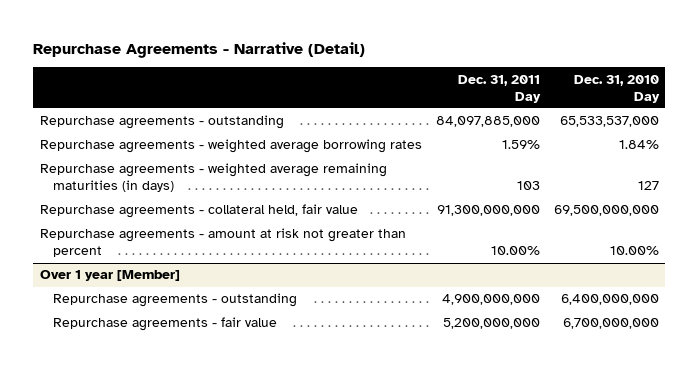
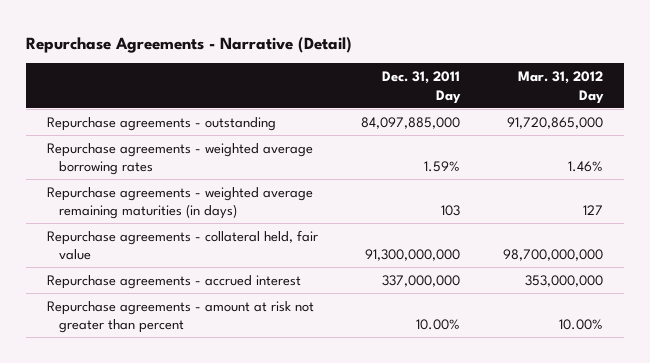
- | Dec. 31, 2011 Day | Dec. 31, 2010 Day
+ | Dec. 31, 2011 Day | Mar. 31, 2012 Day
+ Repurchase agreements - accrued interest | 337,000,000 | 353,000,000
- Over 1 year [Member]
- Repurchase agreements - outstanding | 4,900,000,000 | 6,400,000,000
- Repurchase agreements - fair value | 5,200,000,000 | 6,700,000,000

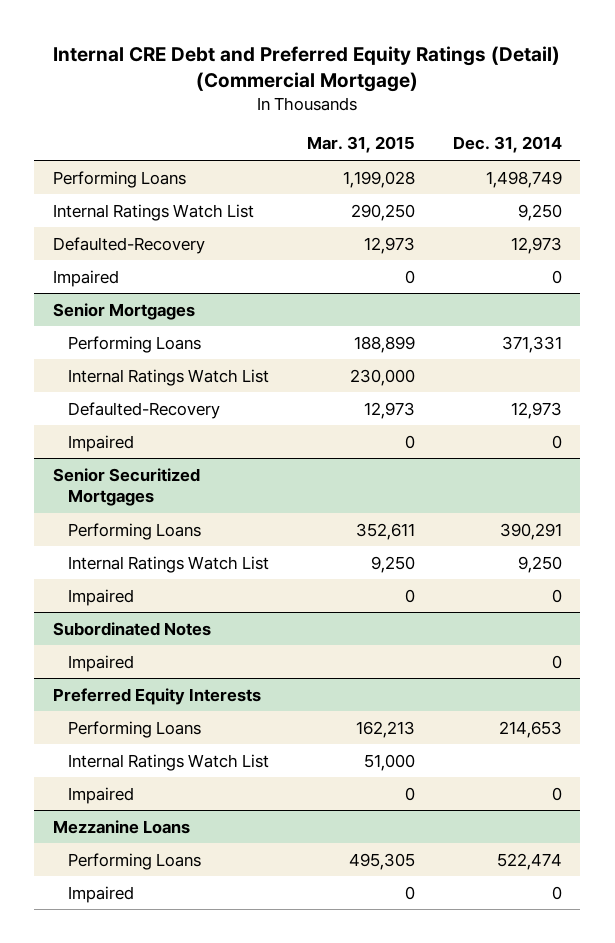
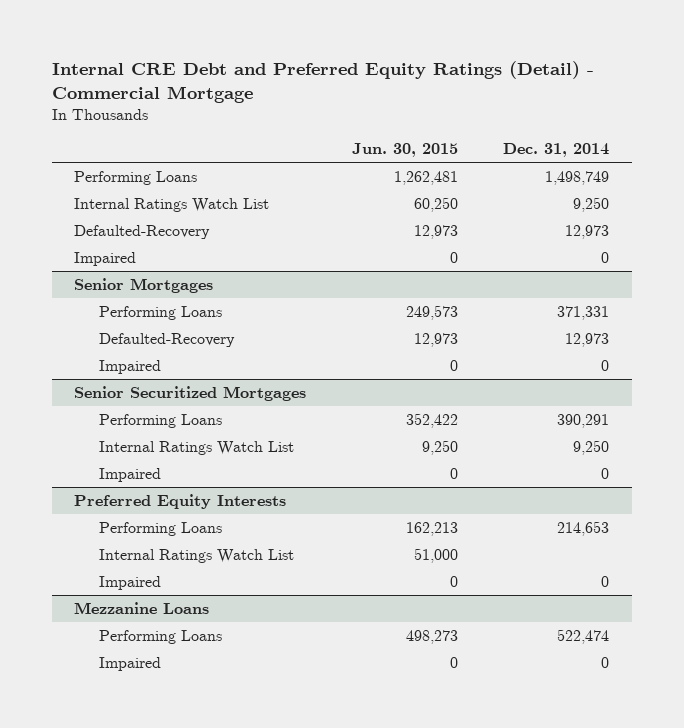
- Internal CRE Debt and Preferred Equity Ratings (Detail) (Commercial Mortgage)
+ Internal CRE Debt and Preferred Equity Ratings (Detail) - Commercial Mortgage
- | Mar. 31, 2015 | Dec. 31, 2014
+ | Jun. 30, 2015 | Dec. 31, 2014
@ Senior Mortgages
- Internal Ratings Watch List | 230,000 |
- Subordinated Notes
- Impaired | | 0

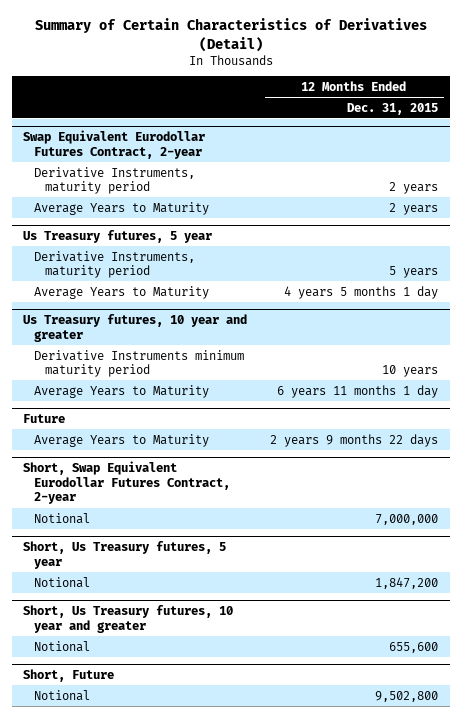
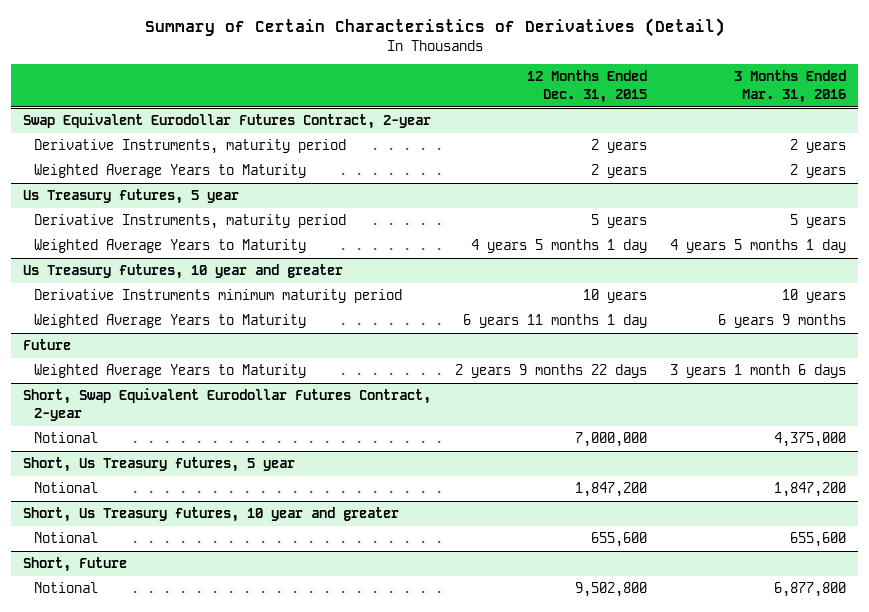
- | 12 Months Ended Dec. 31, 2015
+ | 12 Months Ended Dec. 31, 2015 | 3 Months Ended Mar. 31, 2016
@ Swap Equivalent Eurodollar Futures Contract, 2-year
- Average Years to Maturity | 2 years
+ Weighted Average Years to Maturity | 2 years | 2 years
@ Us Treasury futures, 5 year
- Average Years to Maturity | 4 years 5 months 1 day
+ Weighted Average Years to Maturity | 4 years 5 months 1 day | 4 years 5 months 1 day
@ Us Treasury futures, 10 year and greater
- Average Years to Maturity | 6 years 11 months 1 day
+ Weighted Average Years to Maturity | 6 years 11 months 1 day | 6 years 9 months
@ Future
- Average Years to Maturity | 2 years 9 months 22 days
+ Weighted Average Years to Maturity | 2 years 9 months 22 days | 3 years 1 month 6 days

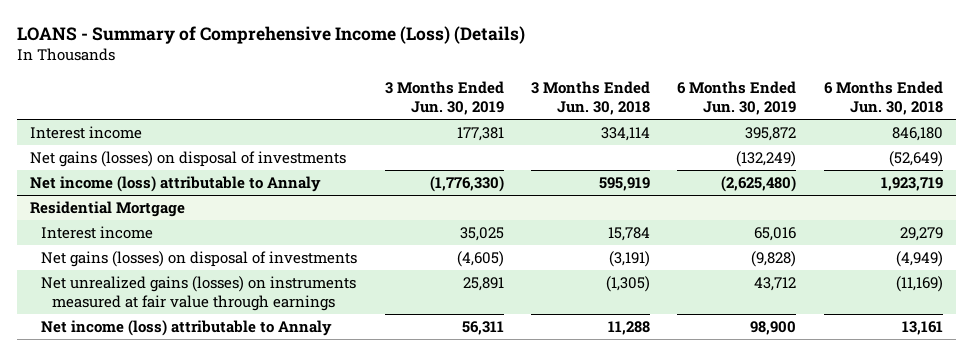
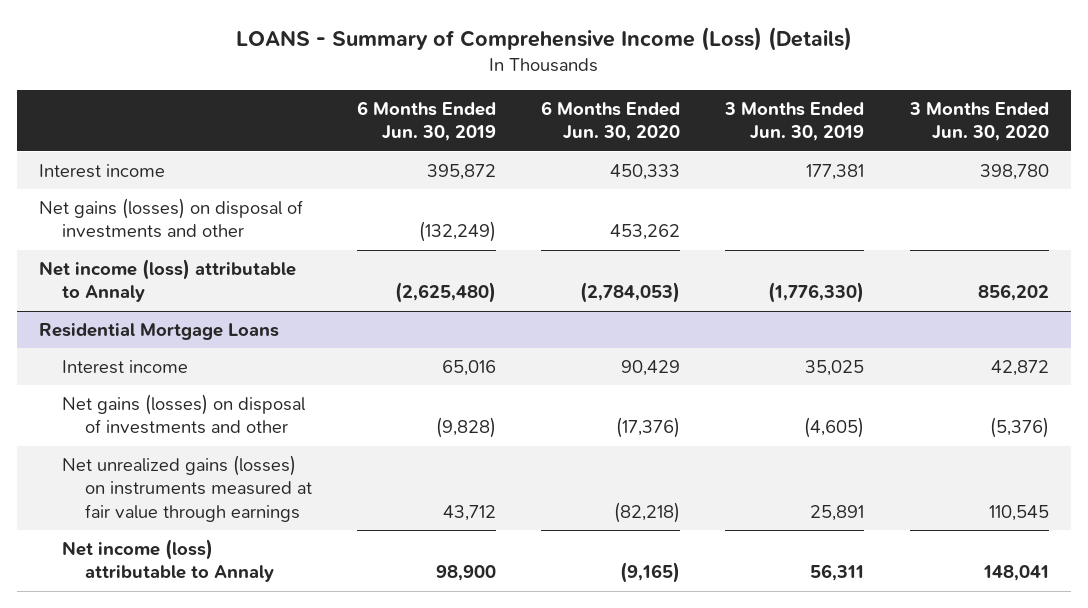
- | 3 Months Ended Jun. 30, 2019 | 3 Months Ended Jun. 30, 2018 | 6 Months Ended Jun. 30, 2019 | 6 Months Ended Jun. 30, 2018
+ | 6 Months Ended Jun. 30, 2019 | 6 Months Ended Jun. 30, 2020 | 3 Months Ended Jun. 30, 2019 | 3 Months Ended Jun. 30, 2020
- Net gains (losses) on disposal of investments | | | (132,249) | (52,649)
+ Net gains (losses) on disposal of investments and other | (132,249) | 453,262 | |
- Residential Mortgage
+ Residential Mortgage Loans
- Net gains (losses) on disposal of investments | (4,605) | (3,191) | (9,828) | (4,949)
+ Net gains (losses) on disposal of investments and other | (9,828) | (17,376) | (4,605) | (5,376)

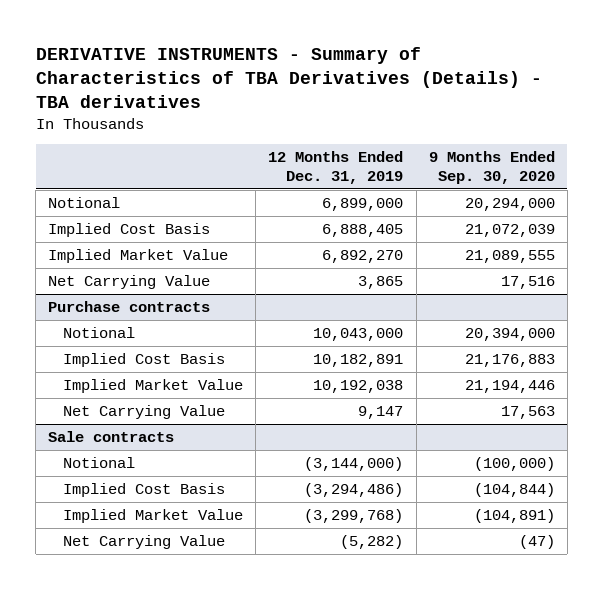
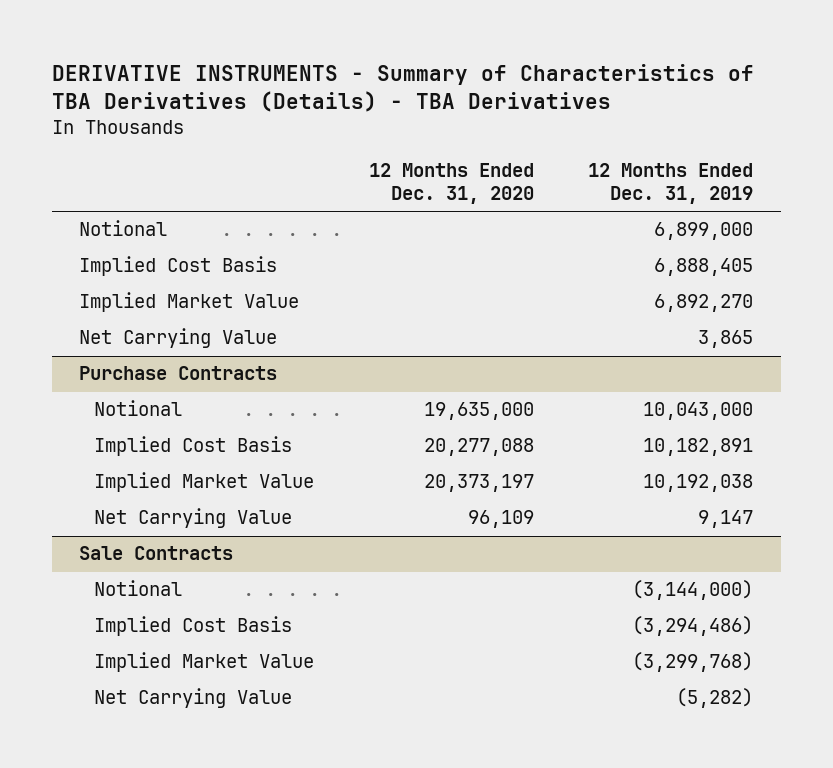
- DERIVATIVE INSTRUMENTS - Summary of Characteristics of TBA Derivatives (Details) - TBA derivatives
+ DERIVATIVE INSTRUMENTS - Summary of Characteristics of TBA Derivatives (Details) - TBA Derivatives
- | 12 Months Ended Dec. 31, 2019 | 9 Months Ended Sep. 30, 2020
+ | 12 Months Ended Dec. 31, 2020 | 12 Months Ended Dec. 31, 2019
- Purchase contracts
+ Purchase Contracts
- Sale contracts
+ Sale Contracts

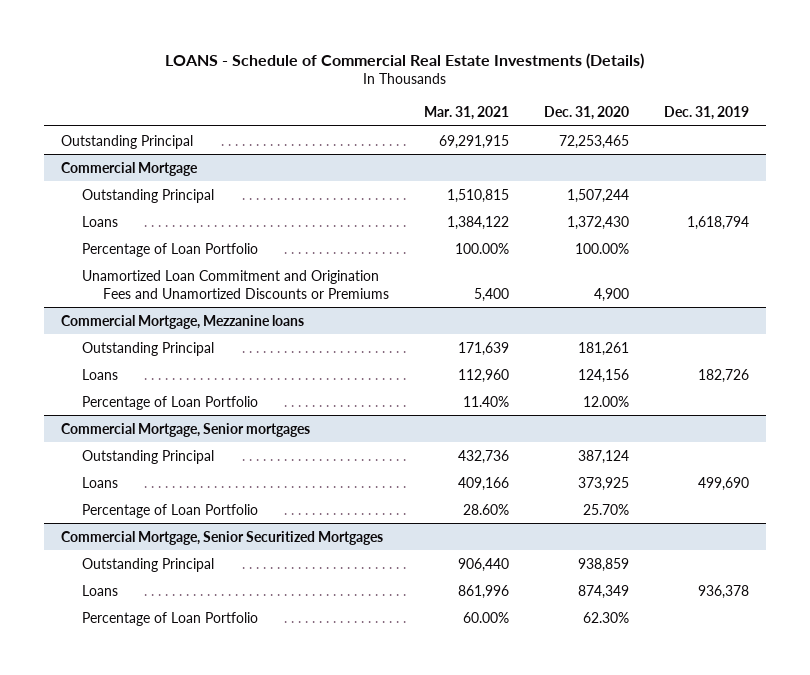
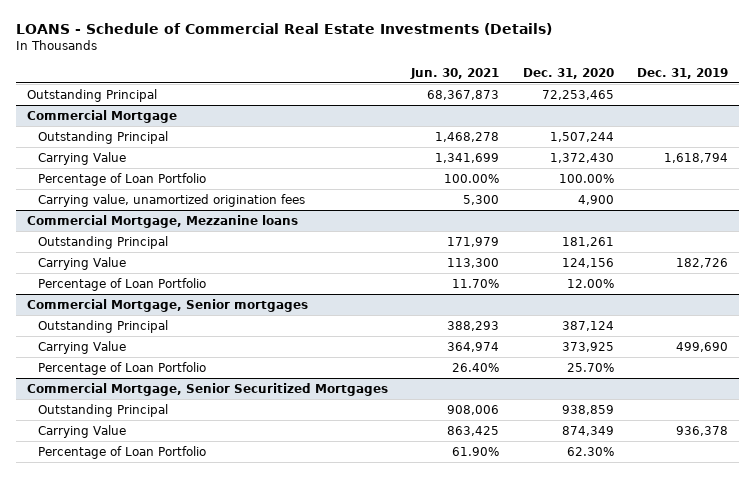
- | Mar. 31, 2021 | Dec. 31, 2020 | Dec. 31, 2019
+ | Jun. 30, 2021 | Dec. 31, 2020 | Dec. 31, 2019
@ Commercial Mortgage
- Loans | 1,384,122 | 1,372,430 | 1,618,794
+ Carrying Value | 1,341,699 | 1,372,430 | 1,618,794
- Unamortized Loan Commitment and Origination Fees and Unamortized Discounts or Premiums | 5,400 | 4,900 |
+ Carrying value, unamortized origination fees | 5,300 | 4,900 |
@ Commercial Mortgage, Mezzanine loans
- Loans | 112,960 | 124,156 | 182,726
+ Carrying Value | 113,300 | 124,156 | 182,726
@ Commercial Mortgage, Senior mortgages
- Loans | 409,166 | 373,925 | 499,690
+ Carrying Value | 364,974 | 373,925 | 499,690
@ Commercial Mortgage, Senior Securitized Mortgages
- Loans | 861,996 | 874,349 | 936,378
+ Carrying Value | 863,425 | 874,349 | 936,378

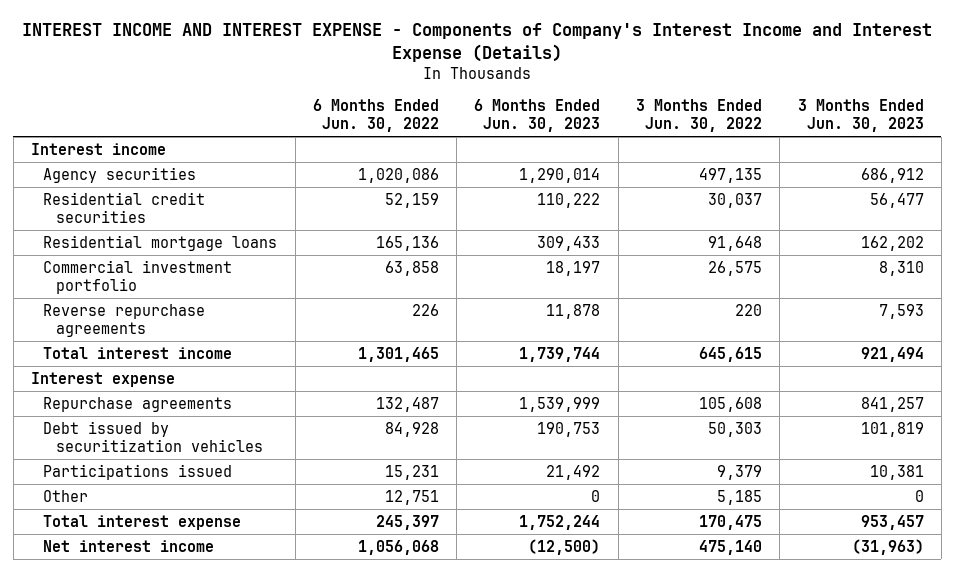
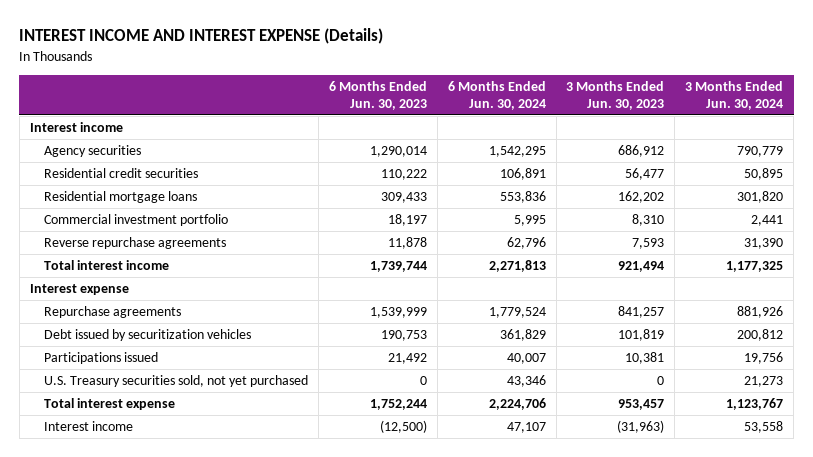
- INTEREST INCOME AND INTEREST EXPENSE - Components of Company's Interest Income and Interest Expense (Details)
+ INTEREST INCOME AND INTEREST EXPENSE (Details)
- | 6 Months Ended Jun. 30, 2022 | 6 Months Ended Jun. 30, 2023 | 3 Months Ended Jun. 30, 2022 | 3 Months Ended Jun. 30, 2023
+ | 6 Months Ended Jun. 30, 2023 | 6 Months Ended Jun. 30, 2024 | 3 Months Ended Jun. 30, 2023 | 3 Months Ended Jun. 30, 2024
- Other | 12,751 | 0 | 5,185 | 0
+ U.S. Treasury securities sold, not yet purchased | 0 | 43,346 | 0 | 21,273
- Net interest income | 1,056,068 | (12,500) | 475,140 | (31,963)
+ Interest income | (12,500) | 47,107 | (31,963) | 53,558

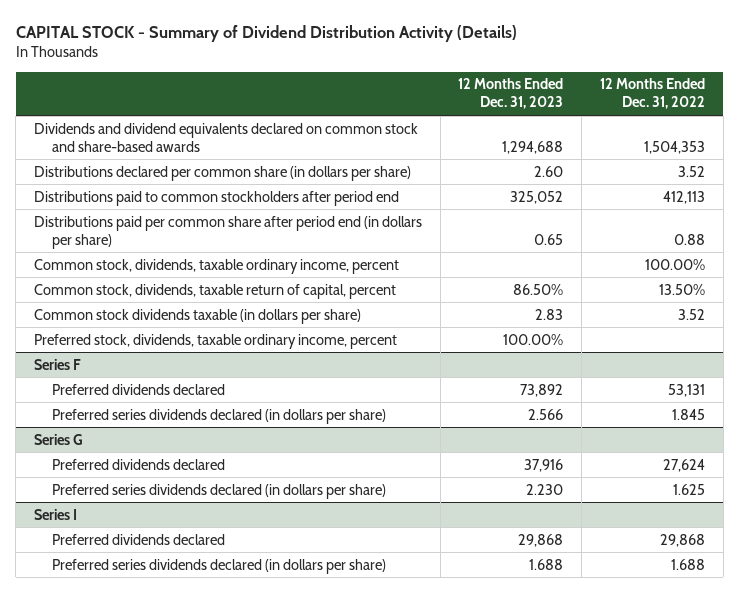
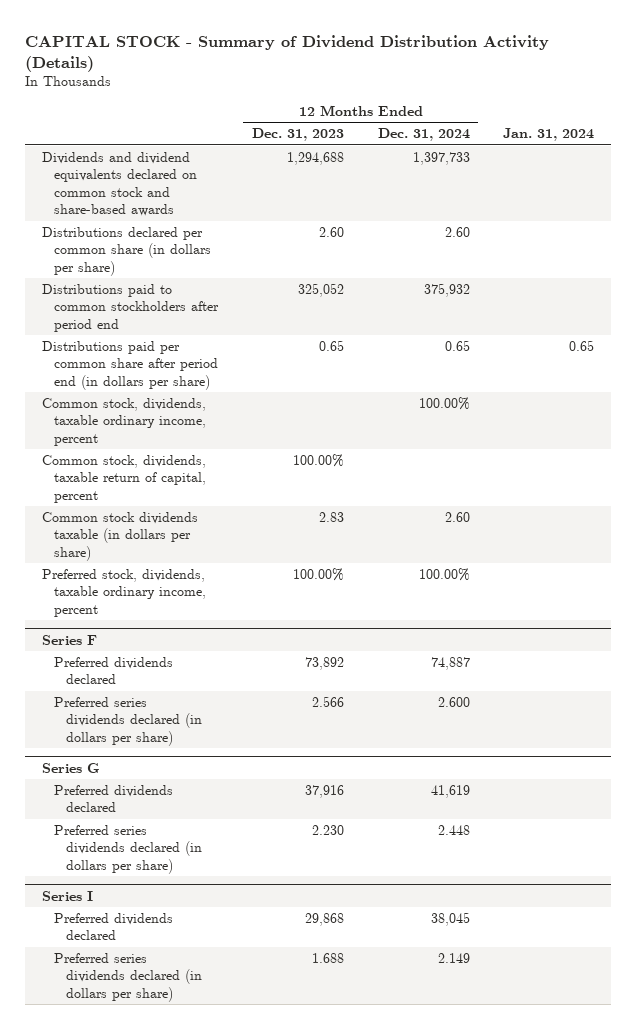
- | 12 Months Ended Dec. 31, 2023 | 12 Months Ended Dec. 31, 2022
+ | 12 Months Ended Dec. 31, 2023 | 12 Months Ended Dec. 31, 2024 | Jan. 31, 2024
- Common stock, dividends, taxable return of capital, percent | 86.50% | 13.50%
+ Common stock, dividends, taxable return of capital, percent | 100.00% | |

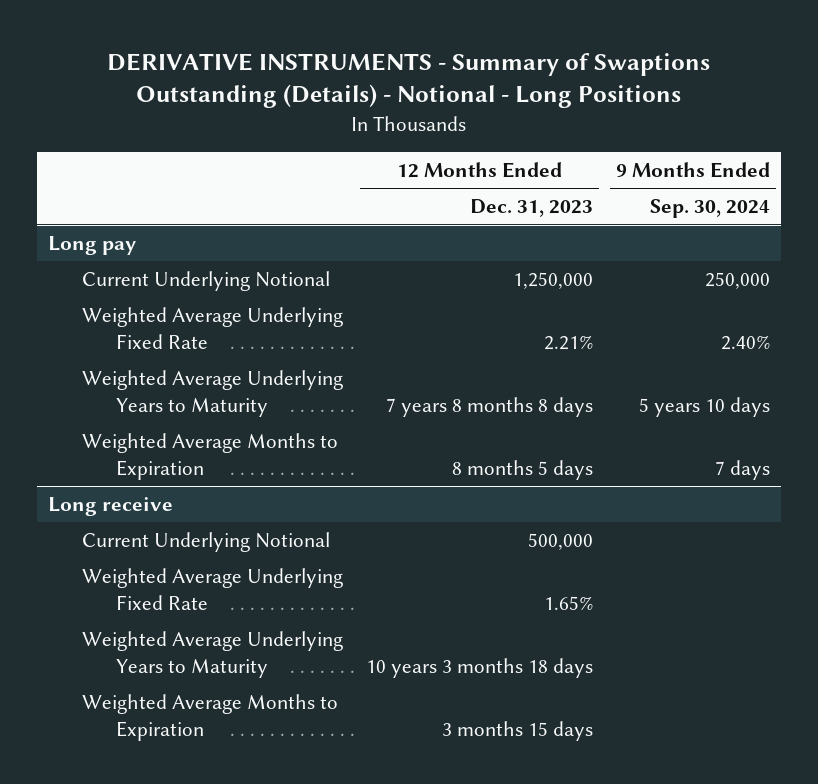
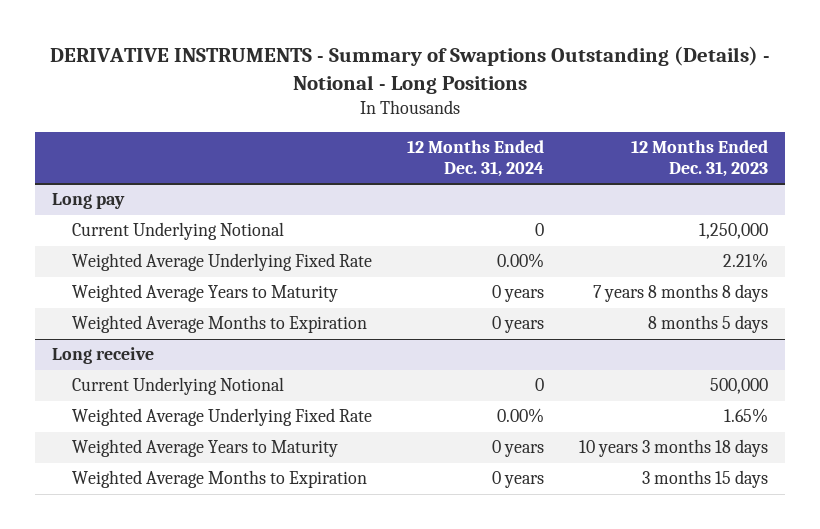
- | 12 Months Ended Dec. 31, 2023 | 9 Months Ended Sep. 30, 2024
+ | 12 Months Ended Dec. 31, 2024 | 12 Months Ended Dec. 31, 2023
@ Long pay
- Weighted Average Underlying Years to Maturity | 7 years 8 months 8 days | 5 years 10 days
+ Weighted Average Years to Maturity | 0 years | 7 years 8 months 8 days
@ Long receive
- Weighted Average Underlying Years to Maturity | 10 years 3 months 18 days |
+ Weighted Average Years to Maturity | 0 years | 10 years 3 months 18 days

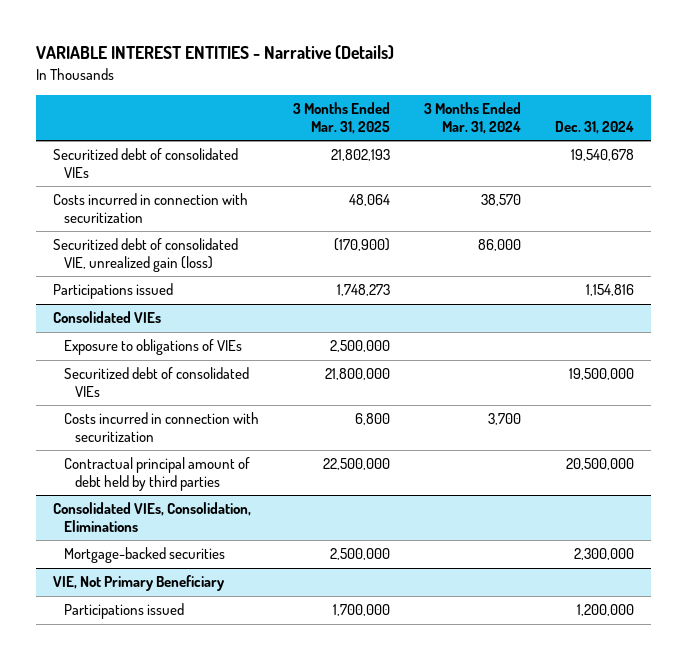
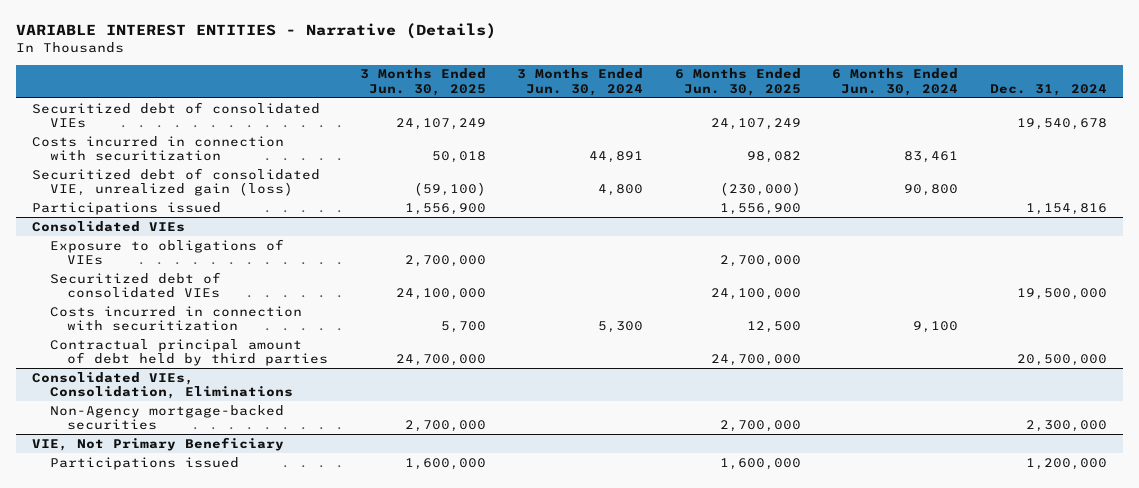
- | 3 Months Ended Mar. 31, 2025 | 3 Months Ended Mar. 31, 2024 | Dec. 31, 2024
+ | 3 Months Ended Jun. 30, 2025 | 3 Months Ended Jun. 30, 2024 | 6 Months Ended Jun. 30, 2025 | 6 Months Ended Jun. 30, 2024 | Dec. 31, 2024
@ Consolidated VIEs, Consolidation, Eliminations
- Mortgage-backed securities | 2,500,000 | | 2,300,000
+ Non-Agency mortgage-backed securities | 2,700,000 | | 2,700,000 | | 2,300,000

